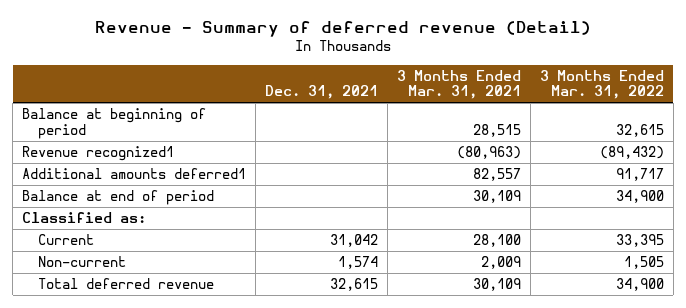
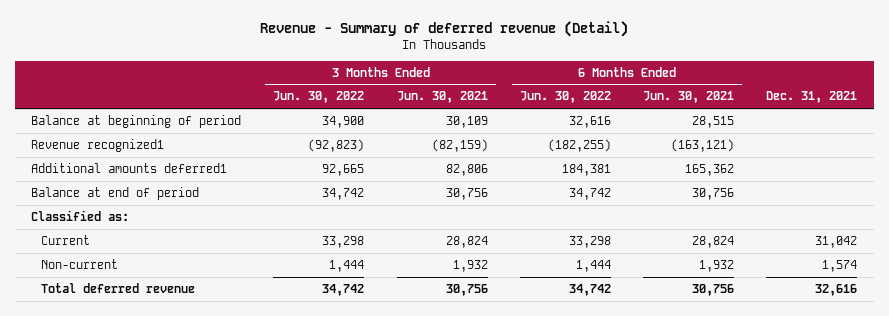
- | Dec. 31, 2021 | 3 Months Ended Mar. 31, 2021 | 3 Months Ended Mar. 31, 2022
+ | 3 Months Ended Jun. 30, 2022 | 3 Months Ended Jun. 30, 2021 | 6 Months Ended Jun. 30, 2022 | 6 Months Ended Jun. 30, 2021 | Dec. 31, 2021
- Total deferred revenue | 32,615 | 30,109 | 34,900
+ Total deferred revenue | 34,742 | 30,756 | 34,742 | 30,756 | 32,616

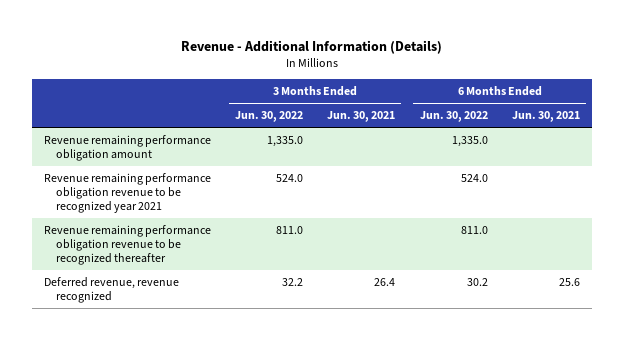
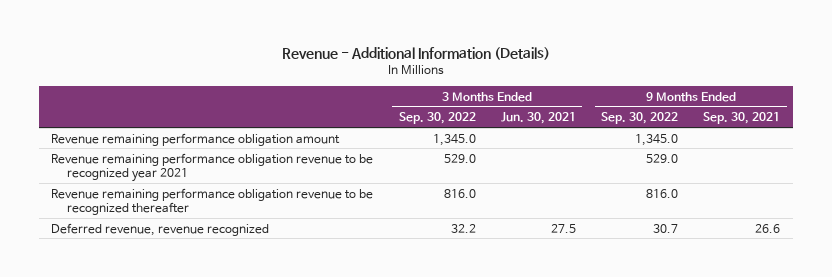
- | 3 Months Ended Jun. 30, 2022 | 3 Months Ended Jun. 30, 2021 | 6 Months Ended Jun. 30, 2022 | 6 Months Ended Jun. 30, 2021
+ | 3 Months Ended Sep. 30, 2022 | 3 Months Ended Jun. 30, 2021 | 9 Months Ended Sep. 30, 2022 | 9 Months Ended Sep. 30, 2021
- Deferred revenue, revenue recognized | 32.2 | 26.4 | 30.2 | 25.6
+ Deferred revenue, revenue recognized | 32.2 | 27.5 | 30.7 | 26.6

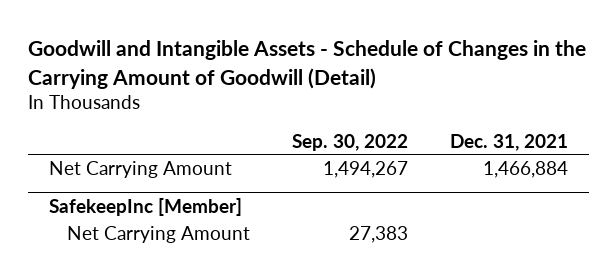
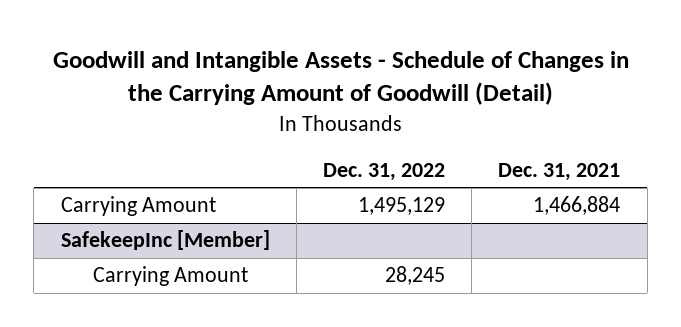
- | Sep. 30, 2022 | Dec. 31, 2021
+ | Dec. 31, 2022 | Dec. 31, 2021
- Net Carrying Amount | 1,494,267 | 1,466,884
+ Carrying Amount | 1,495,129 | 1,466,884
@ SafekeepInc [Member]
- Net Carrying Amount | 27,383 |
+ Carrying Amount | 28,245 |

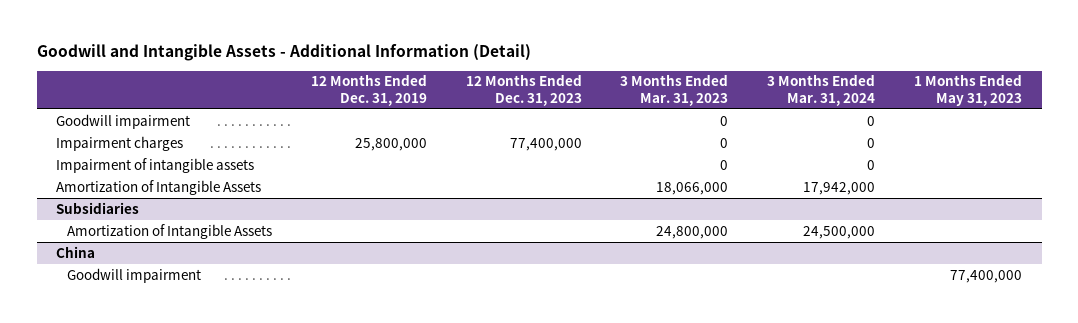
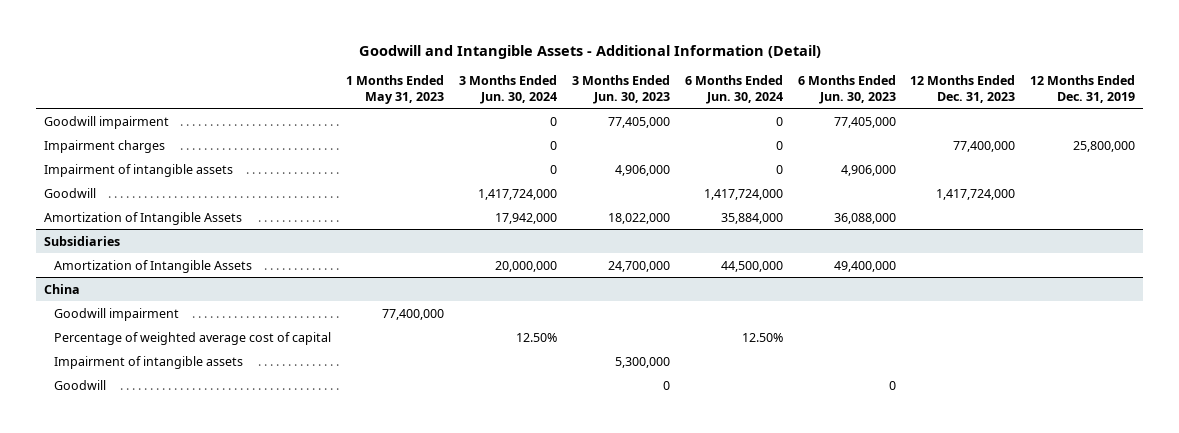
- | 12 Months Ended Dec. 31, 2019 | 12 Months Ended Dec. 31, 2023 | 3 Months Ended Mar. 31, 2023 | 3 Months Ended Mar. 31, 2024 | 1 Months Ended May 31, 2023
+ | 1 Months Ended May 31, 2023 | 3 Months Ended Jun. 30, 2024 | 3 Months Ended Jun. 30, 2023 | 6 Months Ended Jun. 30, 2024 | 6 Months Ended Jun. 30, 2023 | 12 Months Ended Dec. 31, 2023 | 12 Months Ended Dec. 31, 2019
+ Goodwill | | 1,417,724,000 | | 1,417,724,000 | | 1,417,724,000 |
@ China
+ Percentage of weighted average cost of capital | | 12.50% | | 12.50% | | |
+ Impairment of intangible assets | | | 5,300,000 | | | |
+ Goodwill | | | 0 | | 0 | |

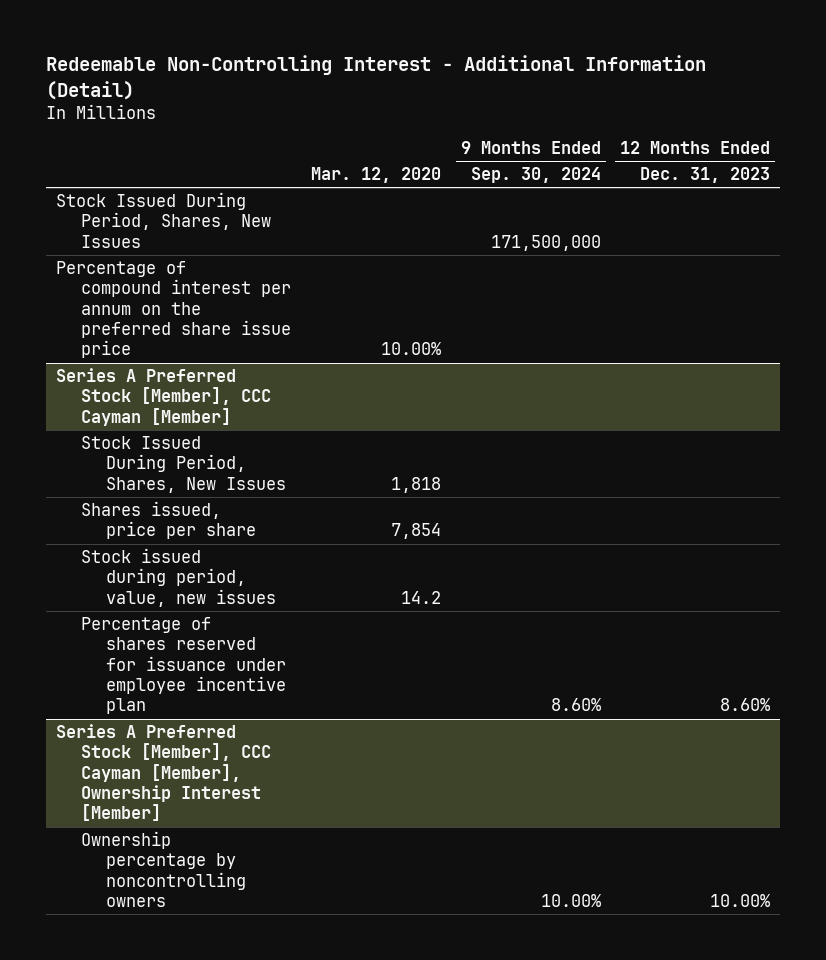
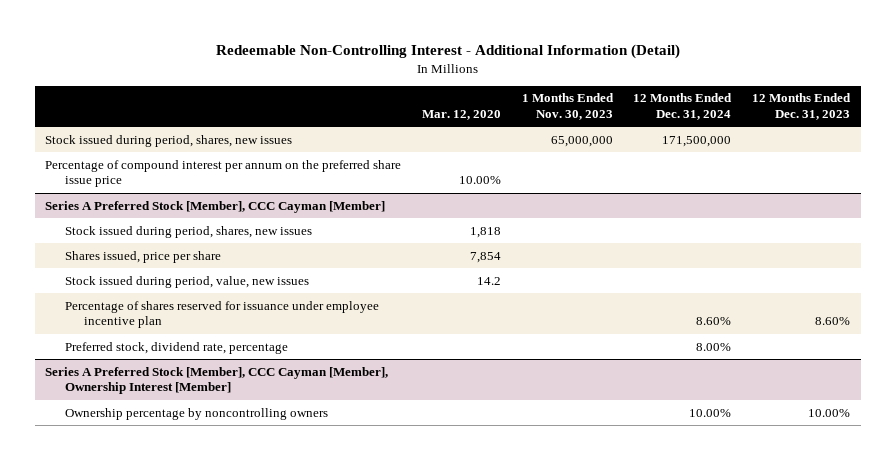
- | Mar. 12, 2020 | 9 Months Ended Sep. 30, 2024 | 12 Months Ended Dec. 31, 2023
+ | Mar. 12, 2020 | 1 Months Ended Nov. 30, 2023 | 12 Months Ended Dec. 31, 2024 | 12 Months Ended Dec. 31, 2023
- Stock Issued During Period, Shares, New Issues | | 171,500,000 |
+ Stock issued during period, shares, new issues | | 65,000,000 | 171,500,000 |
@ Series A Preferred Stock [Member], CCC Cayman [Member]
- Stock Issued During Period, Shares, New Issues | 1,818 | |
+ Stock issued during period, shares, new issues | 1,818 | | |
+ Preferred stock, dividend rate, percentage | | | 8.00% |

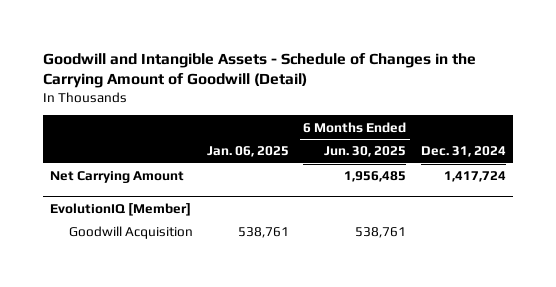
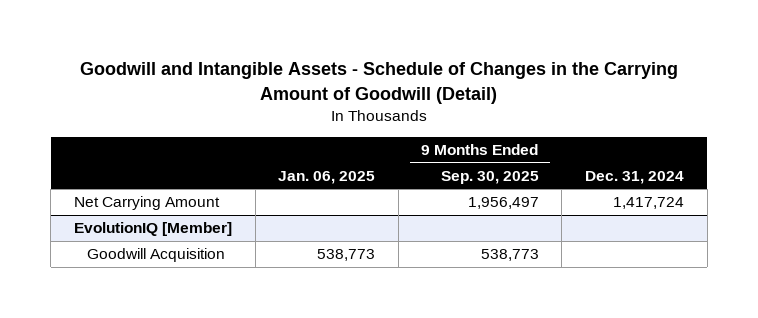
- | Jan. 06, 2025 | 6 Months Ended Jun. 30, 2025 | Dec. 31, 2024
+ | Jan. 06, 2025 | 9 Months Ended Sep. 30, 2025 | Dec. 31, 2024
@ EvolutionIQ [Member]
- Goodwill Acquisition | 538,761 | 538,761 |
+ Goodwill Acquisition | 538,773 | 538,773 |

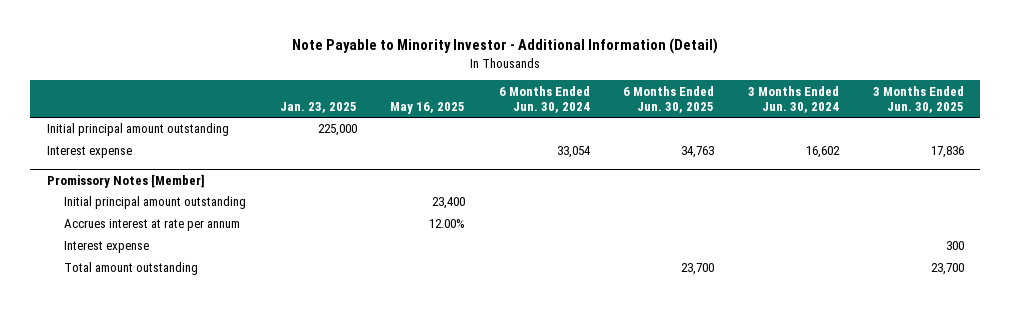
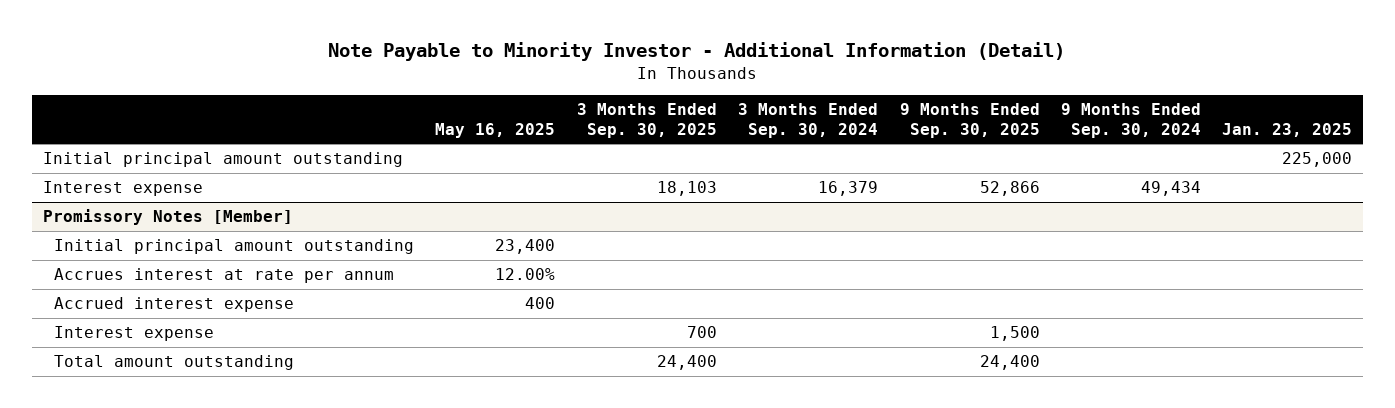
- | Jan. 23, 2025 | May 16, 2025 | 6 Months Ended Jun. 30, 2024 | 6 Months Ended Jun. 30, 2025 | 3 Months Ended Jun. 30, 2024 | 3 Months Ended Jun. 30, 2025
+ | May 16, 2025 | 3 Months Ended Sep. 30, 2025 | 3 Months Ended Sep. 30, 2024 | 9 Months Ended Sep. 30, 2025 | 9 Months Ended Sep. 30, 2024 | Jan. 23, 2025
@ Promissory Notes [Member]
+ Accrued interest expense | 400 | | | | |

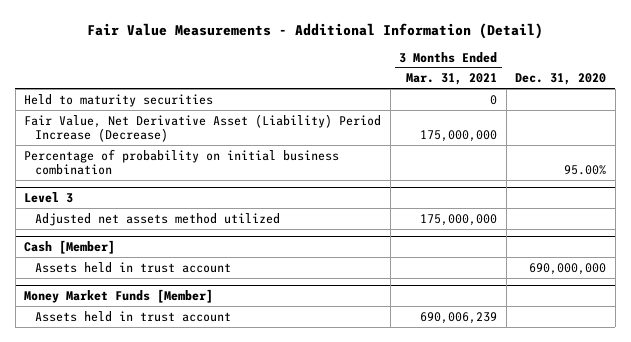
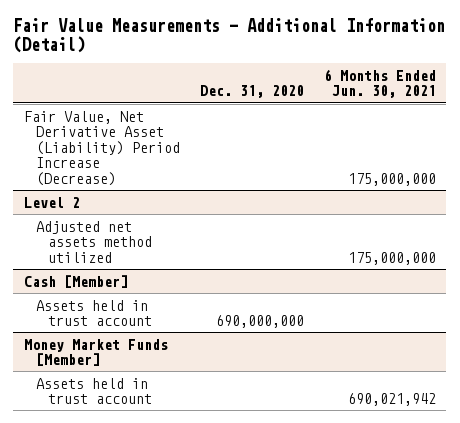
- | 3 Months Ended Mar. 31, 2021 | Dec. 31, 2020
+ | Dec. 31, 2020 | 6 Months Ended Jun. 30, 2021
- Held to maturity securities | 0 |
- Percentage of probability on initial business combination | | 95.00%
- Level 3
- Adjusted net assets method utilized | 175,000,000 |
+ Level 2
+ Adjusted net assets method utilized | | 175,000,000

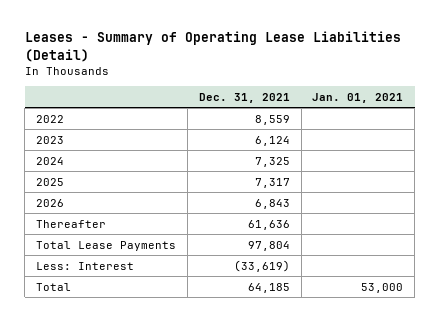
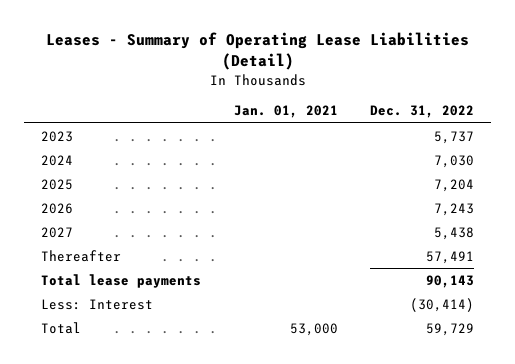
- | Dec. 31, 2021 | Jan. 01, 2021
+ | Jan. 01, 2021 | Dec. 31, 2022
- 2022 | 8,559 |
+ 2027 | | 5,438
- Total Lease Payments | 97,804 |
+ Total lease payments | | 90,143

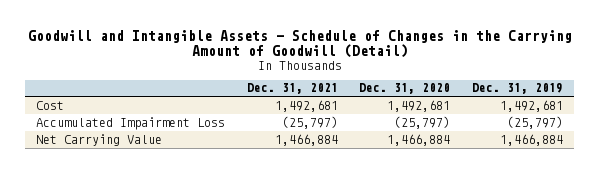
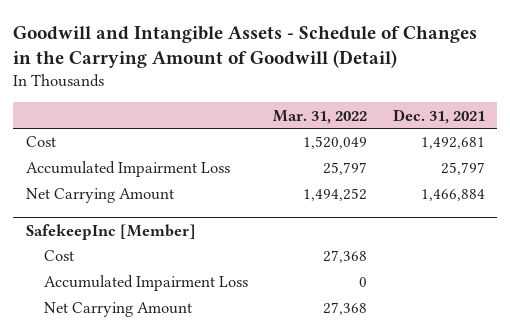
- | Dec. 31, 2021 | Dec. 31, 2020 | Dec. 31, 2019
+ | Mar. 31, 2022 | Dec. 31, 2021
- Accumulated Impairment Loss | (25,797) | (25,797) | (25,797)
- Net Carrying Value | 1,466,884 | 1,466,884 | 1,466,884
+ Accumulated Impairment Loss | 25,797 | 25,797
+ Net Carrying Amount | 1,494,252 | 1,466,884
+ SafekeepInc [Member]
+ Cost | 27,368 |
+ Accumulated Impairment Loss | 0 |
+ Net Carrying Amount | 27,368 |

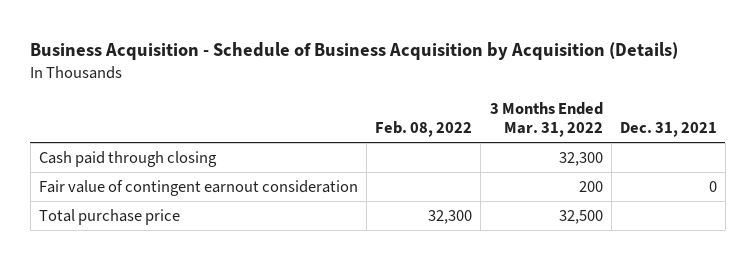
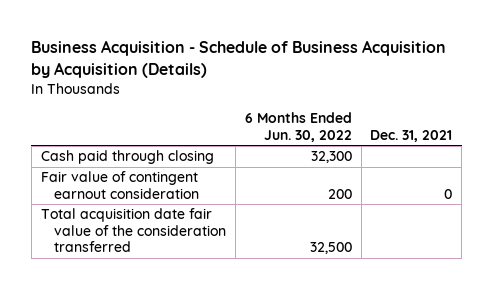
- | Feb. 08, 2022 | 3 Months Ended Mar. 31, 2022 | Dec. 31, 2021
+ | 6 Months Ended Jun. 30, 2022 | Dec. 31, 2021
- Total purchase price | 32,300 | 32,500 |
+ Total acquisition date fair value of the consideration transferred | 32,500 |

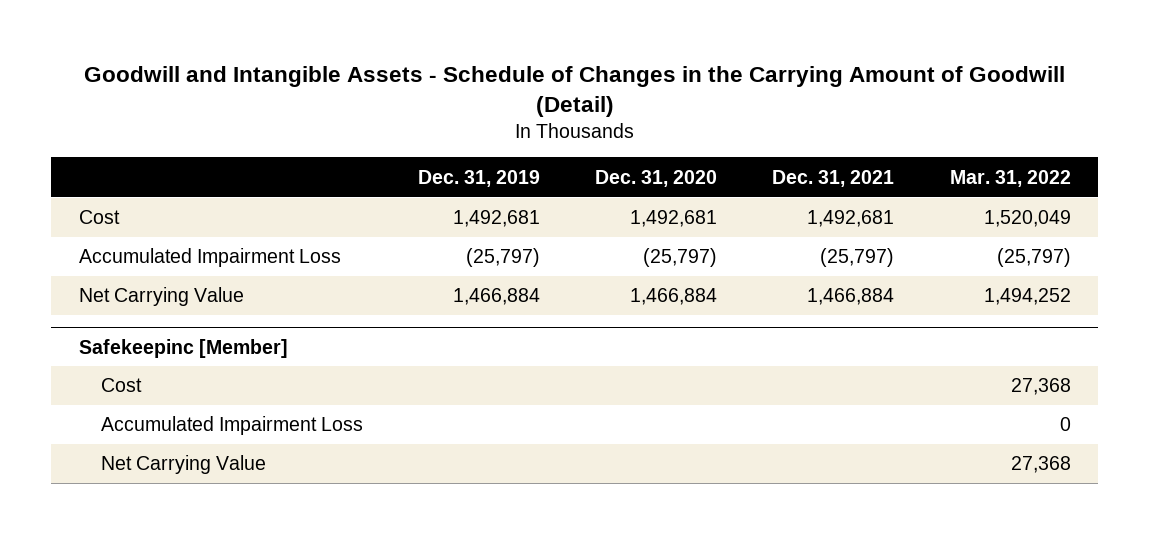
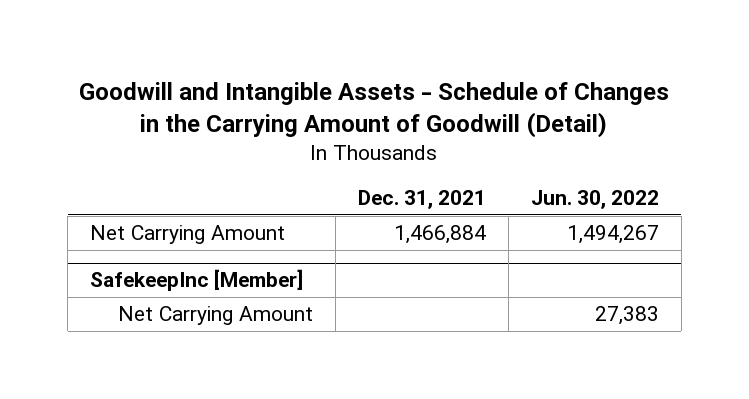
- | Dec. 31, 2019 | Dec. 31, 2020 | Dec. 31, 2021 | Mar. 31, 2022
+ | Dec. 31, 2021 | Jun. 30, 2022
- Cost | 1,492,681 | 1,492,681 | 1,492,681 | 1,520,049
- Accumulated Impairment Loss | (25,797) | (25,797) | (25,797) | (25,797)
- Net Carrying Value | 1,466,884 | 1,466,884 | 1,466,884 | 1,494,252
- Safekeepinc [Member]
- Cost | | | | 27,368
- Accumulated Impairment Loss | | | | 0
- Net Carrying Value | | | | 27,368
+ Net Carrying Amount | 1,466,884 | 1,494,267
+ SafekeepInc [Member]
+ Net Carrying Amount | | 27,383

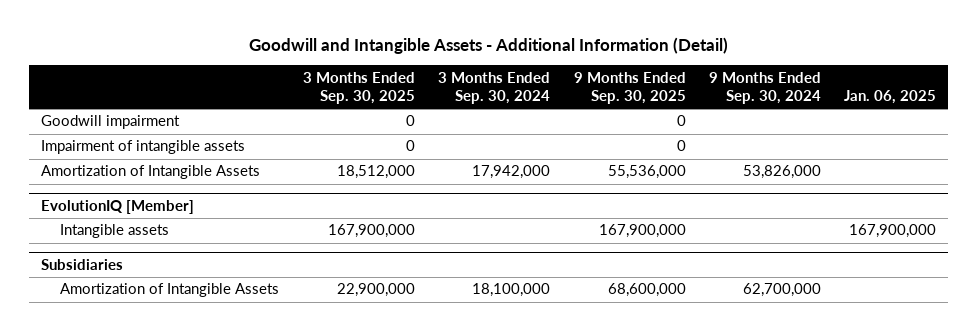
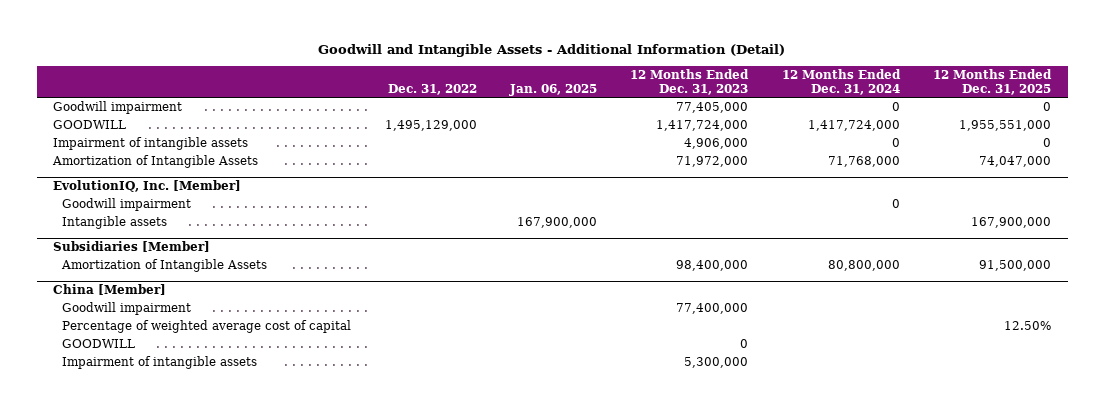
- | 3 Months Ended Sep. 30, 2025 | 3 Months Ended Sep. 30, 2024 | 9 Months Ended Sep. 30, 2025 | 9 Months Ended Sep. 30, 2024 | Jan. 06, 2025
+ | Dec. 31, 2022 | Jan. 06, 2025 | 12 Months Ended Dec. 31, 2023 | 12 Months Ended Dec. 31, 2024 | 12 Months Ended Dec. 31, 2025
+ GOODWILL | 1,495,129,000 | | 1,417,724,000 | 1,417,724,000 | 1,955,551,000
- EvolutionIQ [Member]
+ EvolutionIQ, Inc. [Member]
+ Goodwill impairment | | | | 0 |
- Subsidiaries
+ Subsidiaries [Member]
+ China [Member]
+ Goodwill impairment | | | 77,400,000 | |
+ Percentage of weighted average cost of capital | | | | | 12.50%
+ GOODWILL | | | 0 | |
+ Impairment of intangible assets | | | 5,300,000 | |

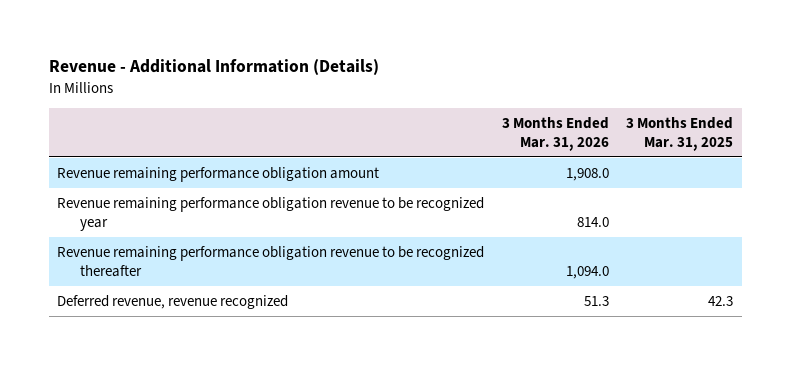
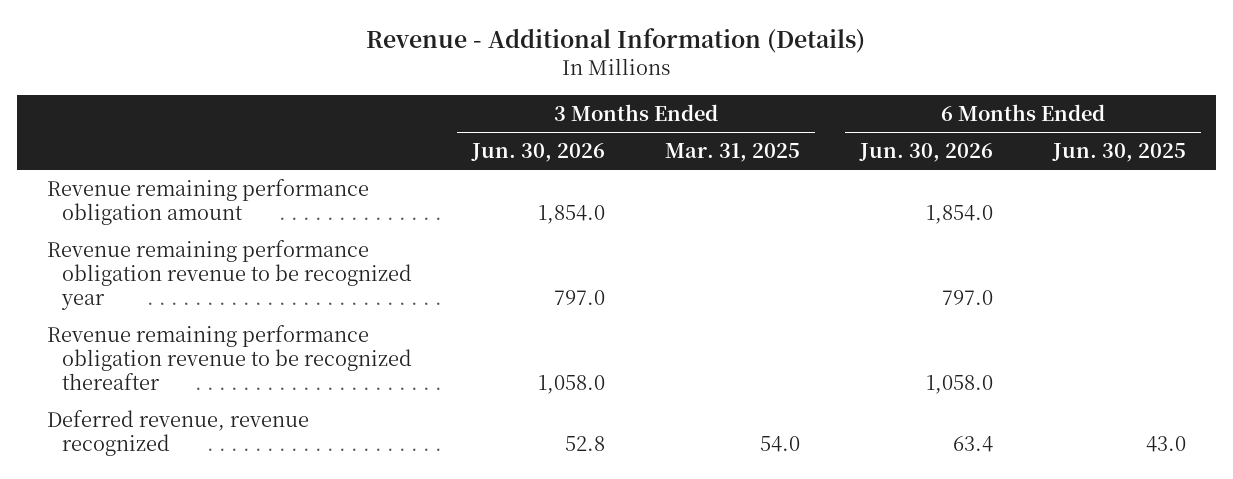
- | 3 Months Ended Mar. 31, 2026 | 3 Months Ended Mar. 31, 2025
+ | 3 Months Ended Jun. 30, 2026 | 3 Months Ended Mar. 31, 2025 | 6 Months Ended Jun. 30, 2026 | 6 Months Ended Jun. 30, 2025
- Deferred revenue, revenue recognized | 51.3 | 42.3
+ Deferred revenue, revenue recognized | 52.8 | 54.0 | 63.4 | 43.0

